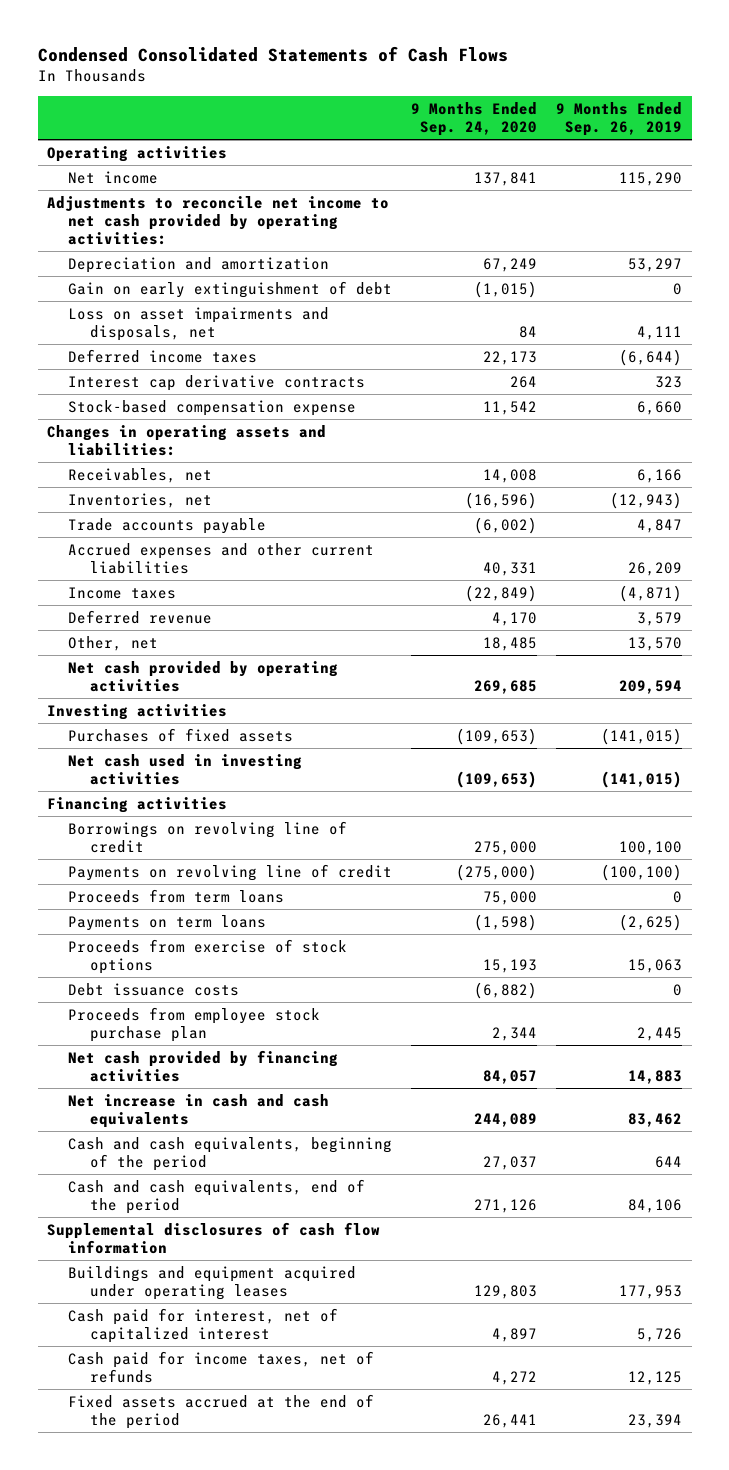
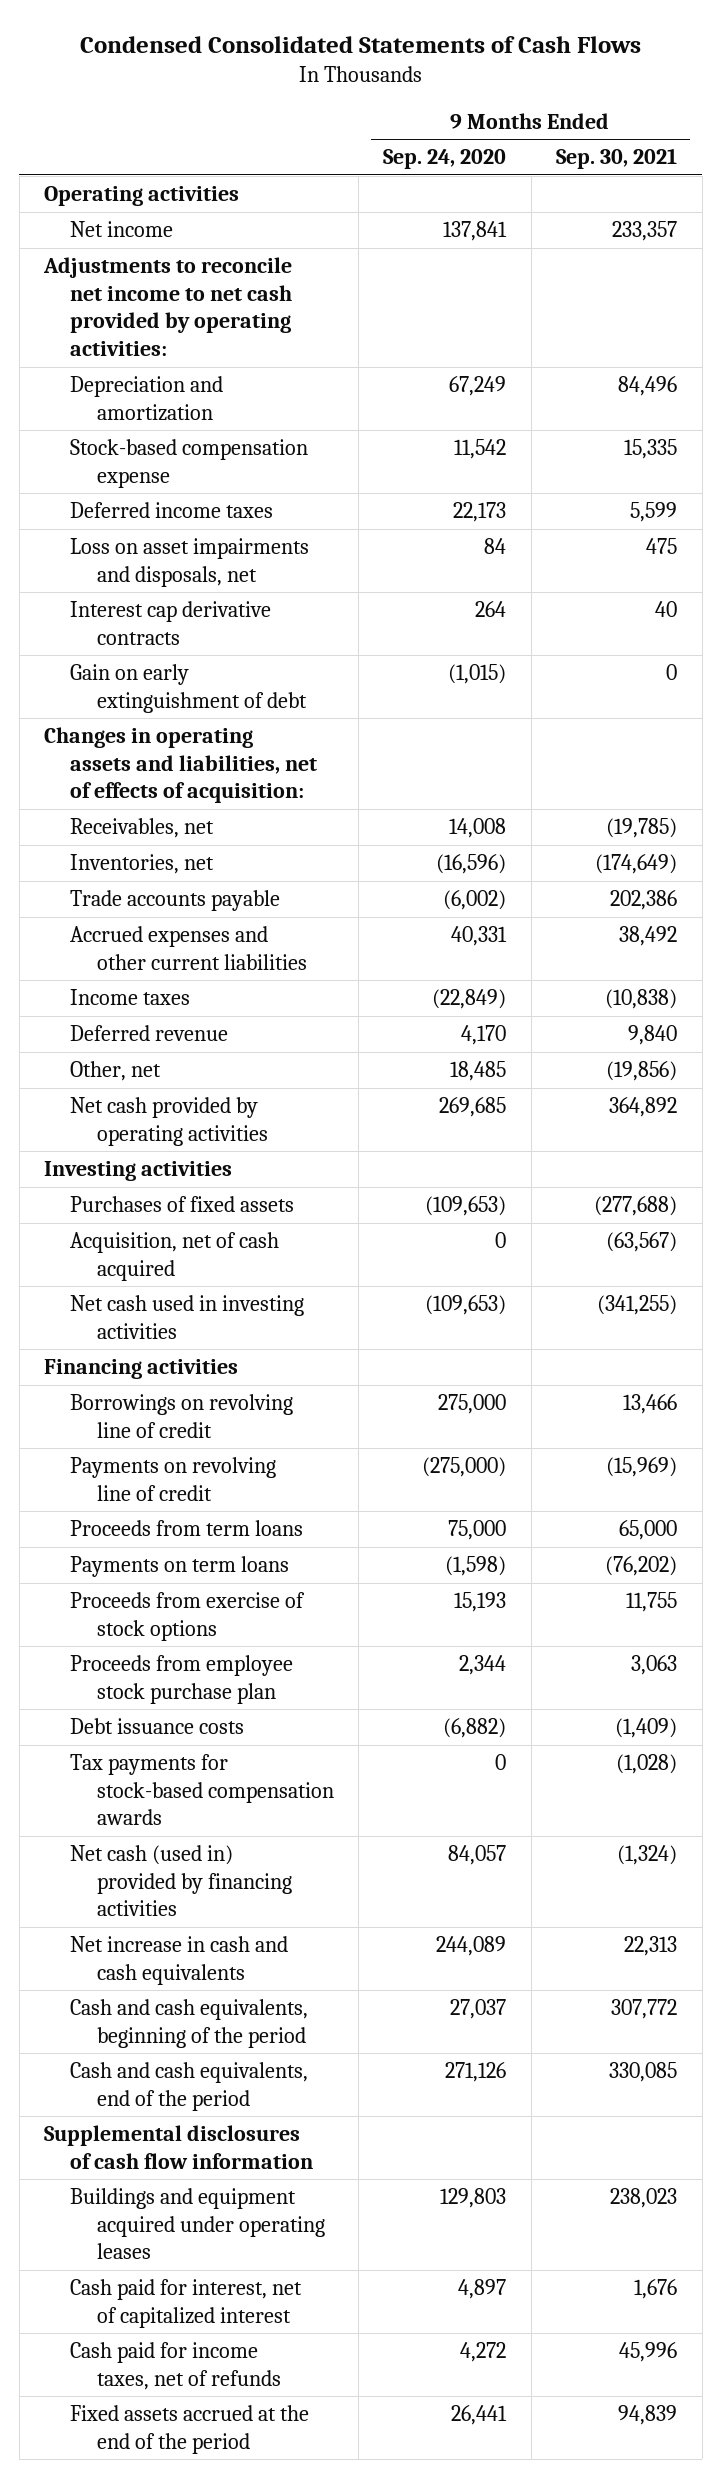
- | 9 Months Ended Sep. 24, 2020 | 9 Months Ended Sep. 26, 2019
+ | 9 Months Ended Sep. 24, 2020 | 9 Months Ended Sep. 30, 2021
moved up: Stock-based compensation expense | 11,542 | 15,335
moved down: Loss on asset impairments and disposals, net | 84 | 475
- Changes in operating assets and liabilities:
moved down: Gain on early extinguishment of debt | (1,015) | 0
+ Changes in operating assets and liabilities, net of effects of acquisition:
+ Acquisition, net of cash acquired | 0 | (63,567)
- Net cash provided by financing activities | 84,057 | 14,883
moved down: Debt issuance costs | (6,882) | (1,409)
+ Tax payments for stock-based compensation awards | 0 | (1,028)
+ Net cash (used in) provided by financing activities | 84,057 | (1,324)

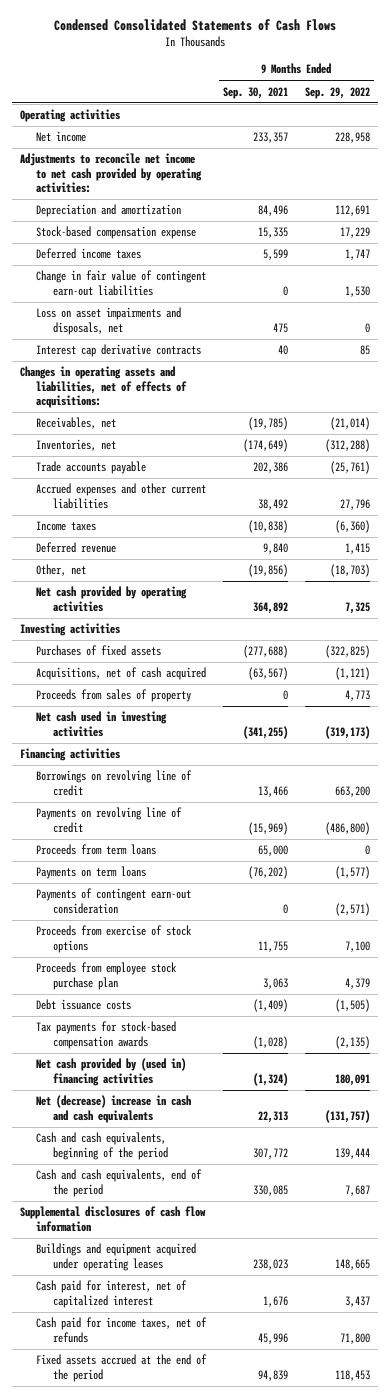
- | 9 Months Ended Sep. 24, 2020 | 9 Months Ended Sep. 30, 2021
+ | 9 Months Ended Sep. 30, 2021 | 9 Months Ended Sep. 29, 2022
+ Change in fair value of contingent earn-out liabilities | 0 | 1,530
- Gain on early extinguishment of debt | (1,015) | 0
- Changes in operating assets and liabilities, net of effects of acquisition:
+ Changes in operating assets and liabilities, net of effects of acquisitions:
- Acquisition, net of cash acquired | 0 | (63,567)
+ Acquisitions, net of cash acquired | (63,567) | (1,121)
+ Proceeds from sales of property | 0 | 4,773
+ Payments of contingent earn-out consideration | 0 | (2,571)
- Net cash (used in) provided by financing activities | 84,057 | (1,324)
- Net increase in cash and cash equivalents | 244,089 | 22,313
+ Net cash provided by (used in) financing activities | (1,324) | 180,091
+ Net (decrease) increase in cash and cash equivalents | 22,313 | (131,757)

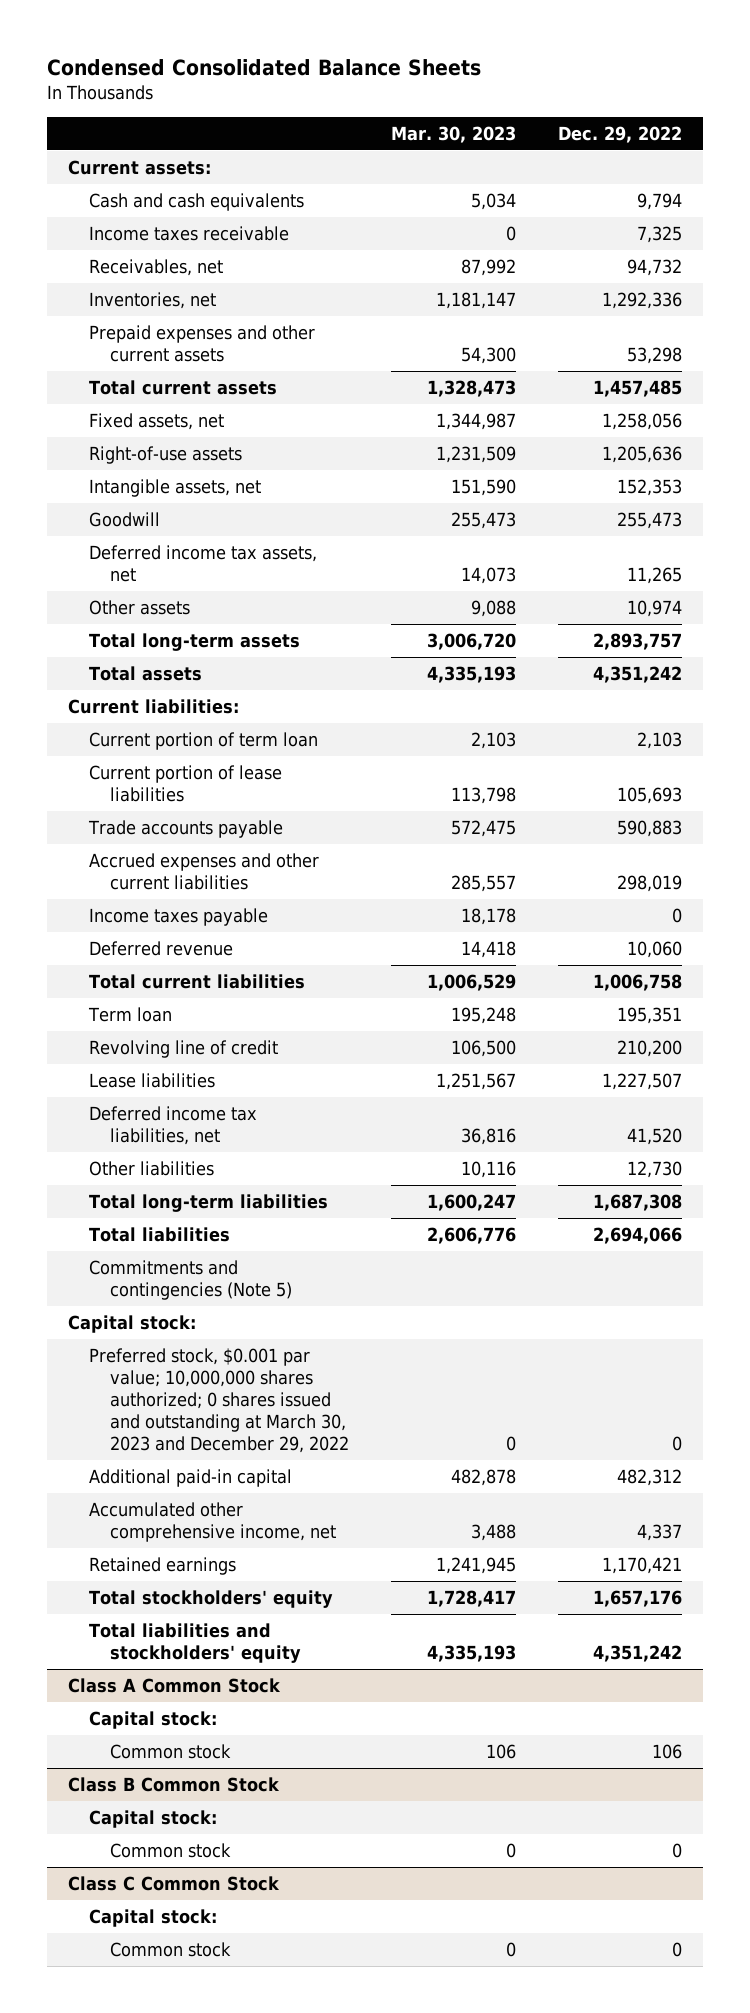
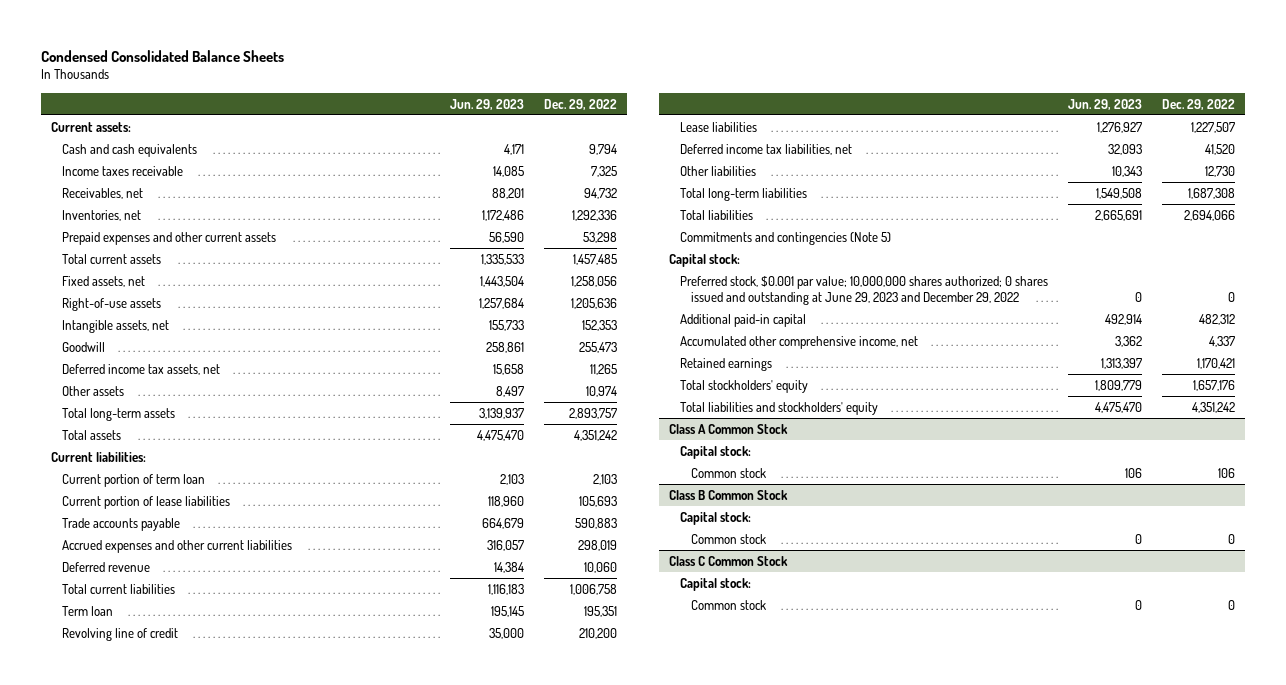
- | Mar. 30, 2023 | Dec. 29, 2022
+ | Jun. 29, 2023 | Dec. 29, 2022
- Income taxes payable | 18,178 | 0
- Preferred stock, $0.001 par value; 10,000,000 shares authorized; 0 shares issued and outstanding at March 30, 2023 and December 29, 2022 | 0 | 0
+ Preferred stock, $0.001 par value; 10,000,000 shares authorized; 0 shares issued and outstanding at June 29, 2023 and December 29, 2022 | 0 | 0

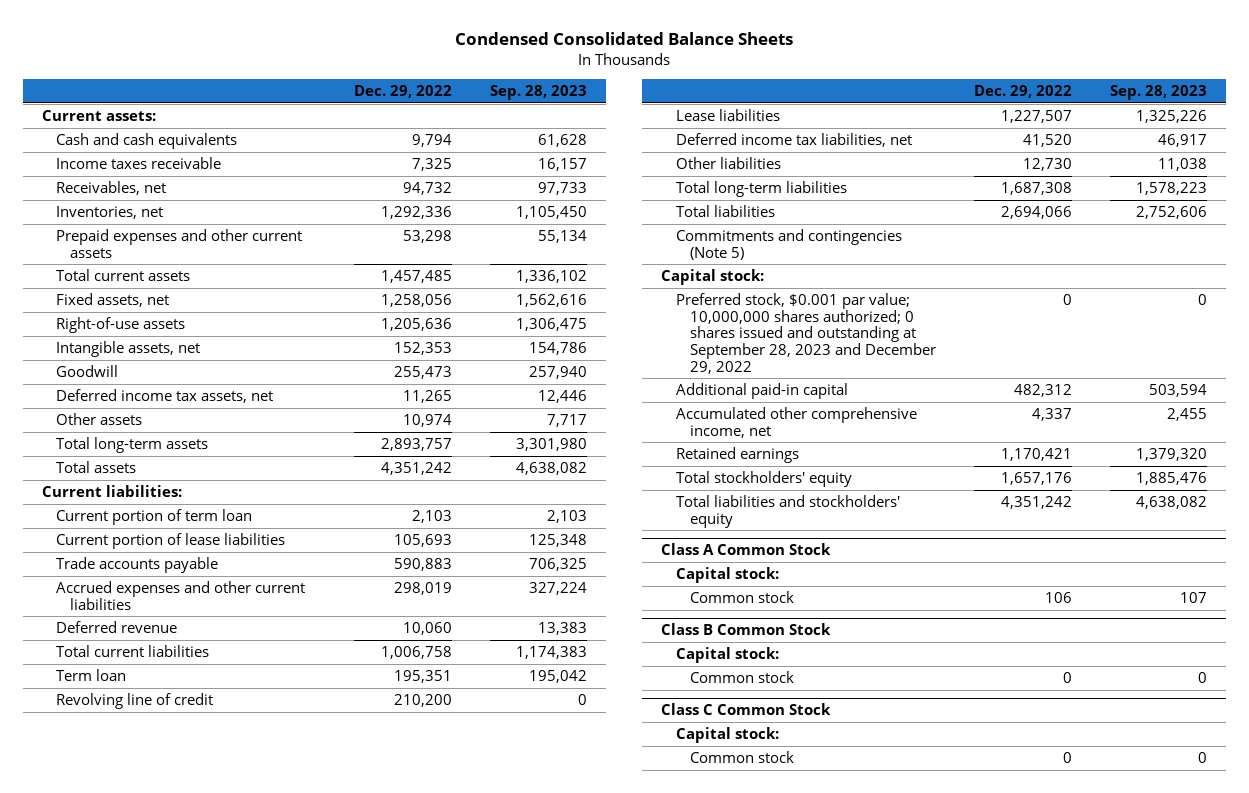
- | Jun. 29, 2023 | Dec. 29, 2022
+ | Dec. 29, 2022 | Sep. 28, 2023
- Preferred stock, $0.001 par value; 10,000,000 shares authorized; 0 shares issued and outstanding at June 29, 2023 and December 29, 2022 | 0 | 0
+ Preferred stock, $0.001 par value; 10,000,000 shares authorized; 0 shares issued and outstanding at September 28, 2023 and December 29, 2022 | 0 | 0

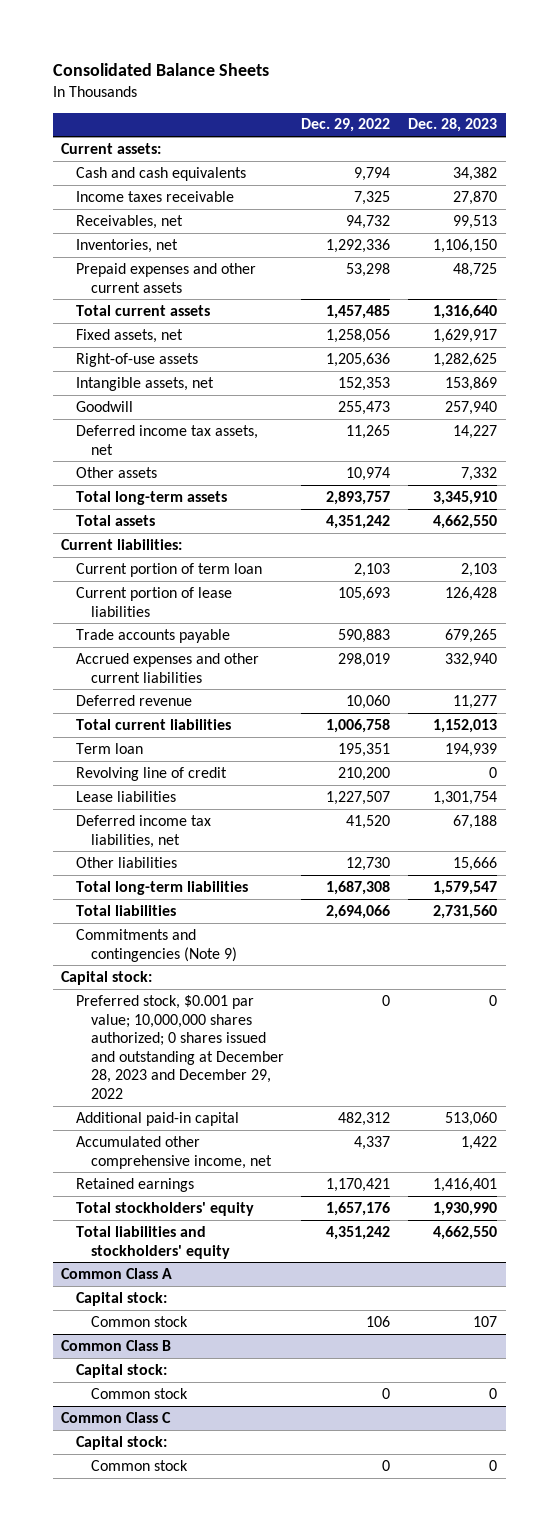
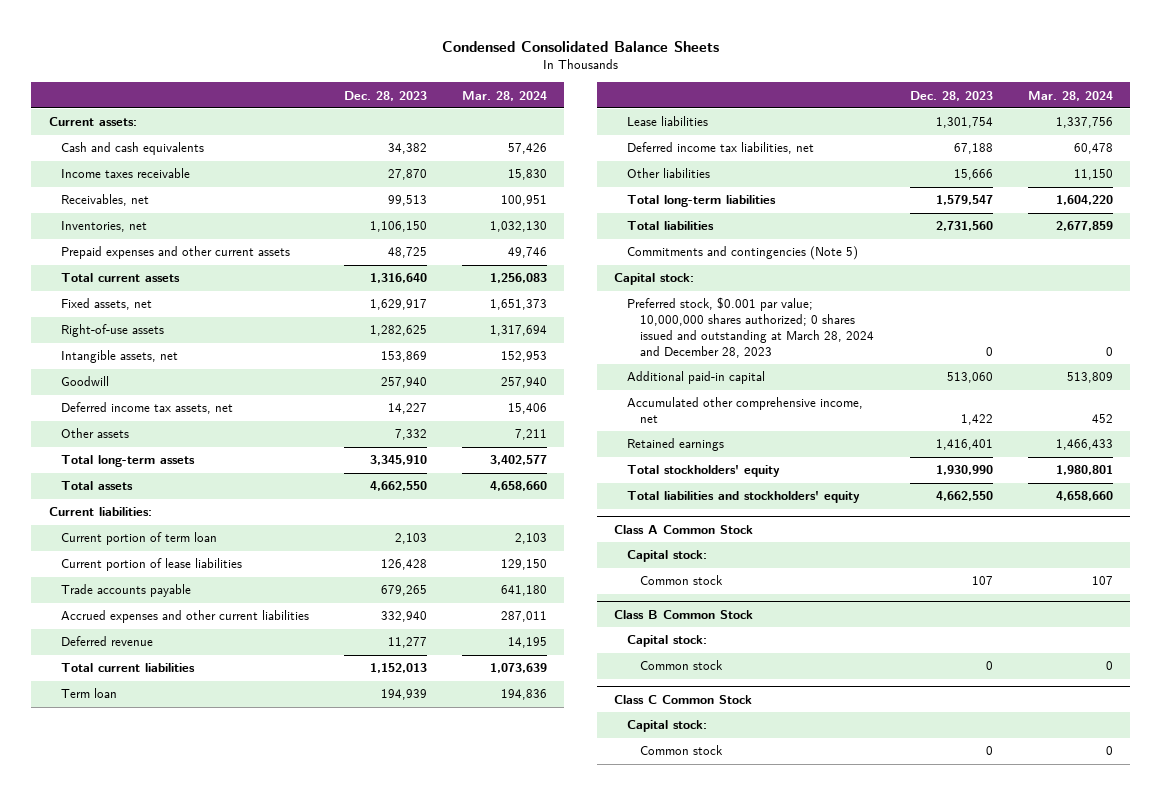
- Consolidated Balance Sheets
+ Condensed Consolidated Balance Sheets
- | Dec. 29, 2022 | Dec. 28, 2023
+ | Dec. 28, 2023 | Mar. 28, 2024
- Revolving line of credit | 210,200 | 0
- Commitments and contingencies (Note 9)
+ Commitments and contingencies (Note 5)
- Preferred stock, $0.001 par value; 10,000,000 shares authorized; 0 shares issued and outstanding at December 28, 2023 and December 29, 2022 | 0 | 0
+ Preferred stock, $0.001 par value; 10,000,000 shares authorized; 0 shares issued and outstanding at March 28, 2024 and December 28, 2023 | 0 | 0
- Common Class A
+ Class A Common Stock
- Common Class B
+ Class B Common Stock
- Common Class C
+ Class C Common Stock

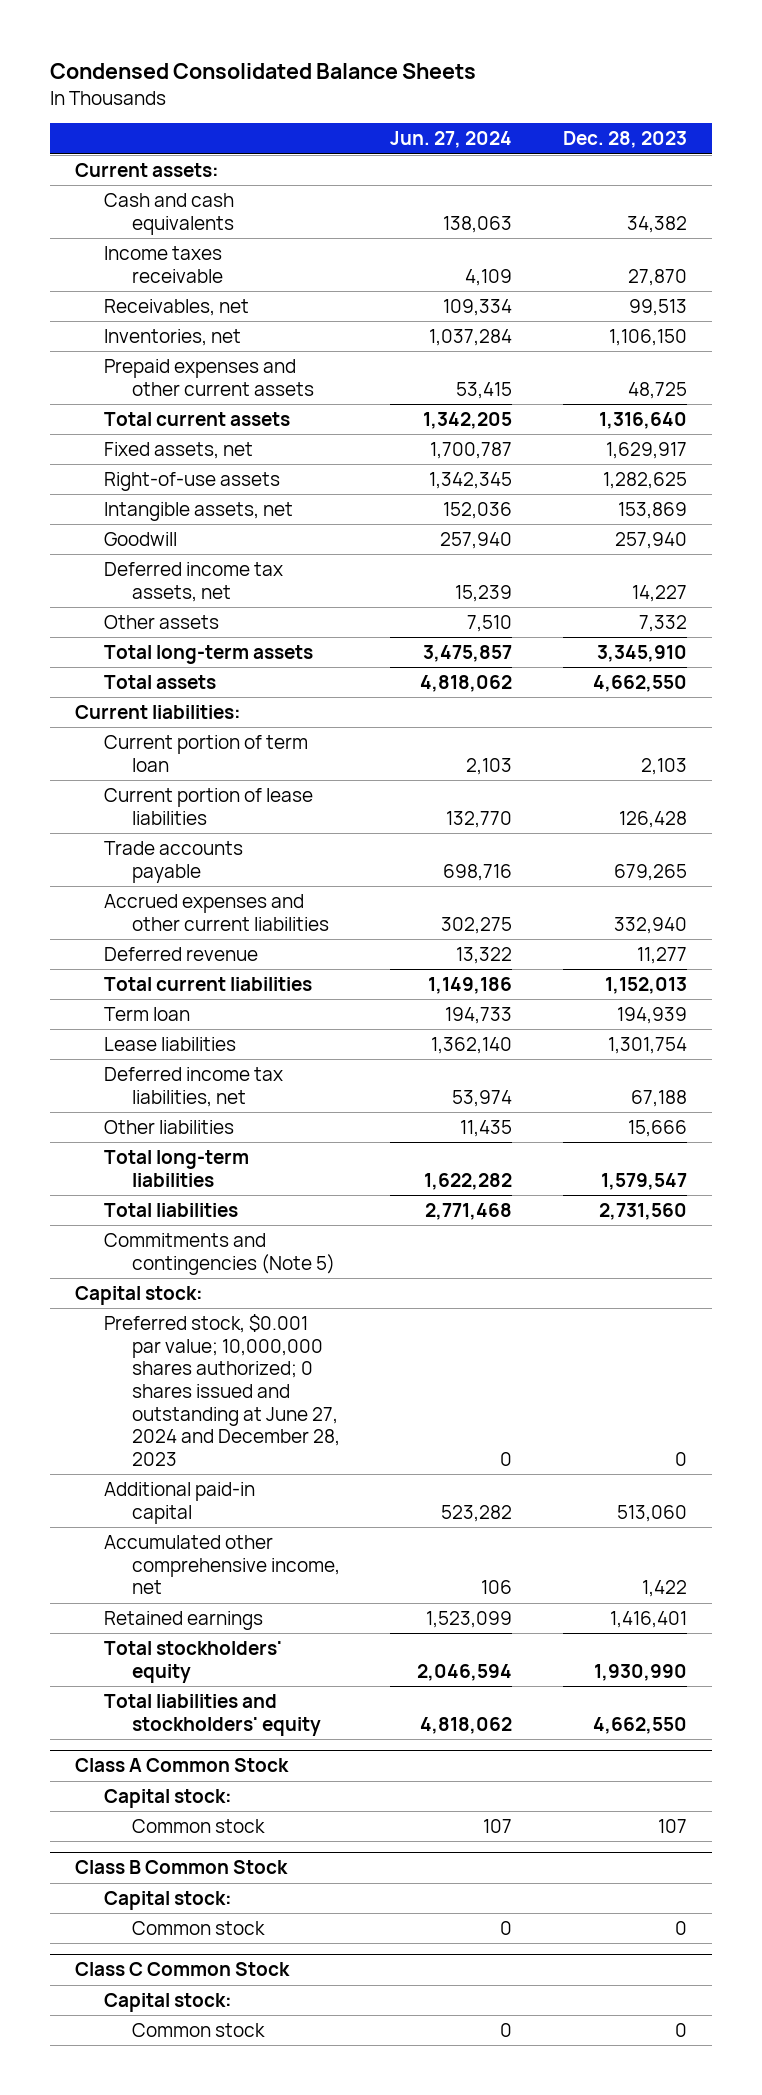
- | Dec. 28, 2023 | Mar. 28, 2024
+ | Jun. 27, 2024 | Dec. 28, 2023
- Preferred stock, $0.001 par value; 10,000,000 shares authorized; 0 shares issued and outstanding at March 28, 2024 and December 28, 2023 | 0 | 0
+ Preferred stock, $0.001 par value; 10,000,000 shares authorized; 0 shares issued and outstanding at June 27, 2024 and December 28, 2023 | 0 | 0

